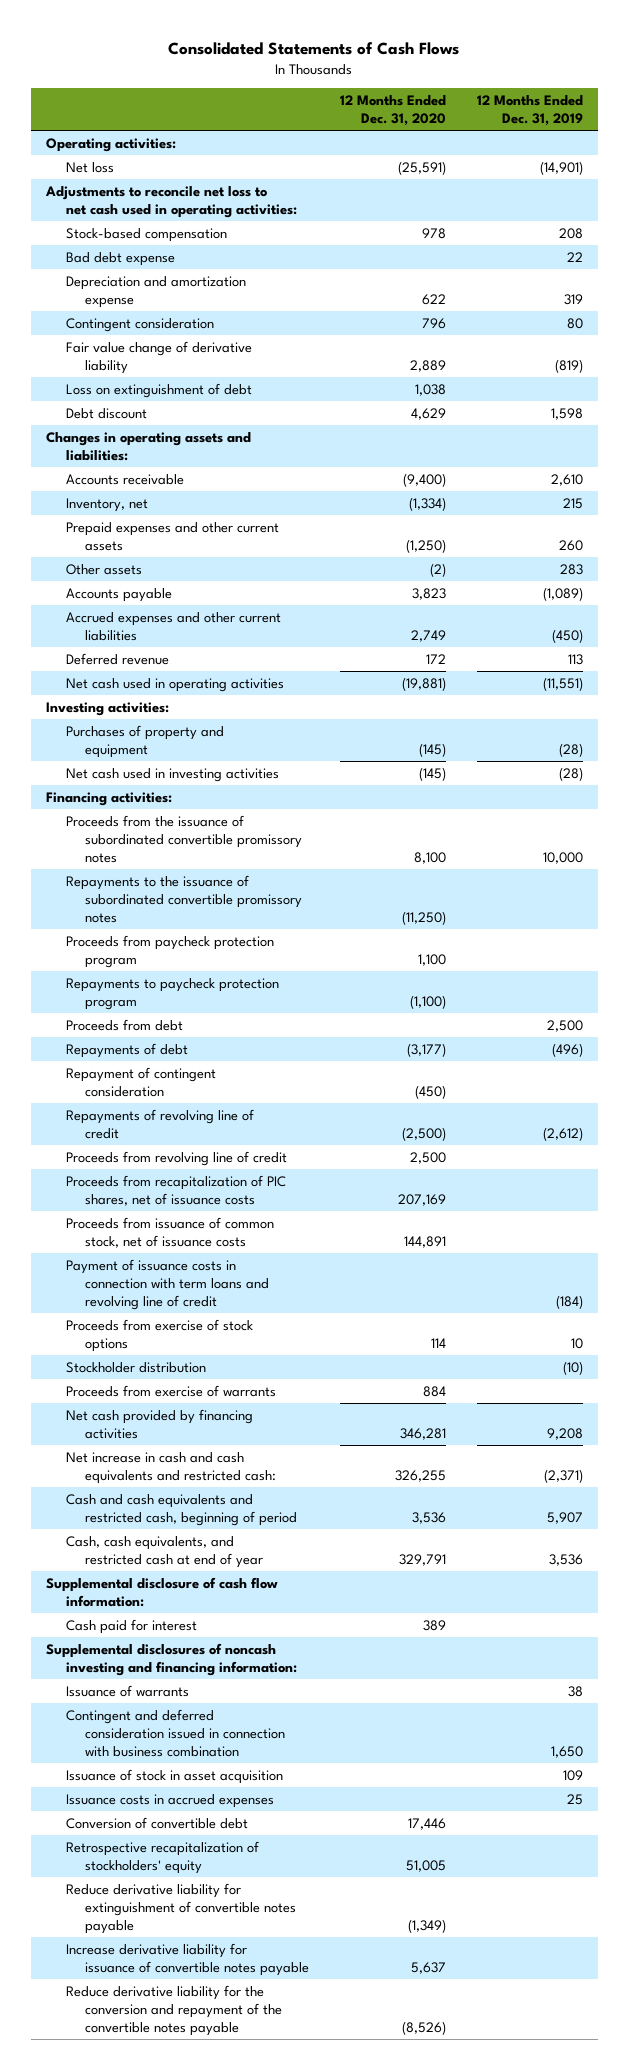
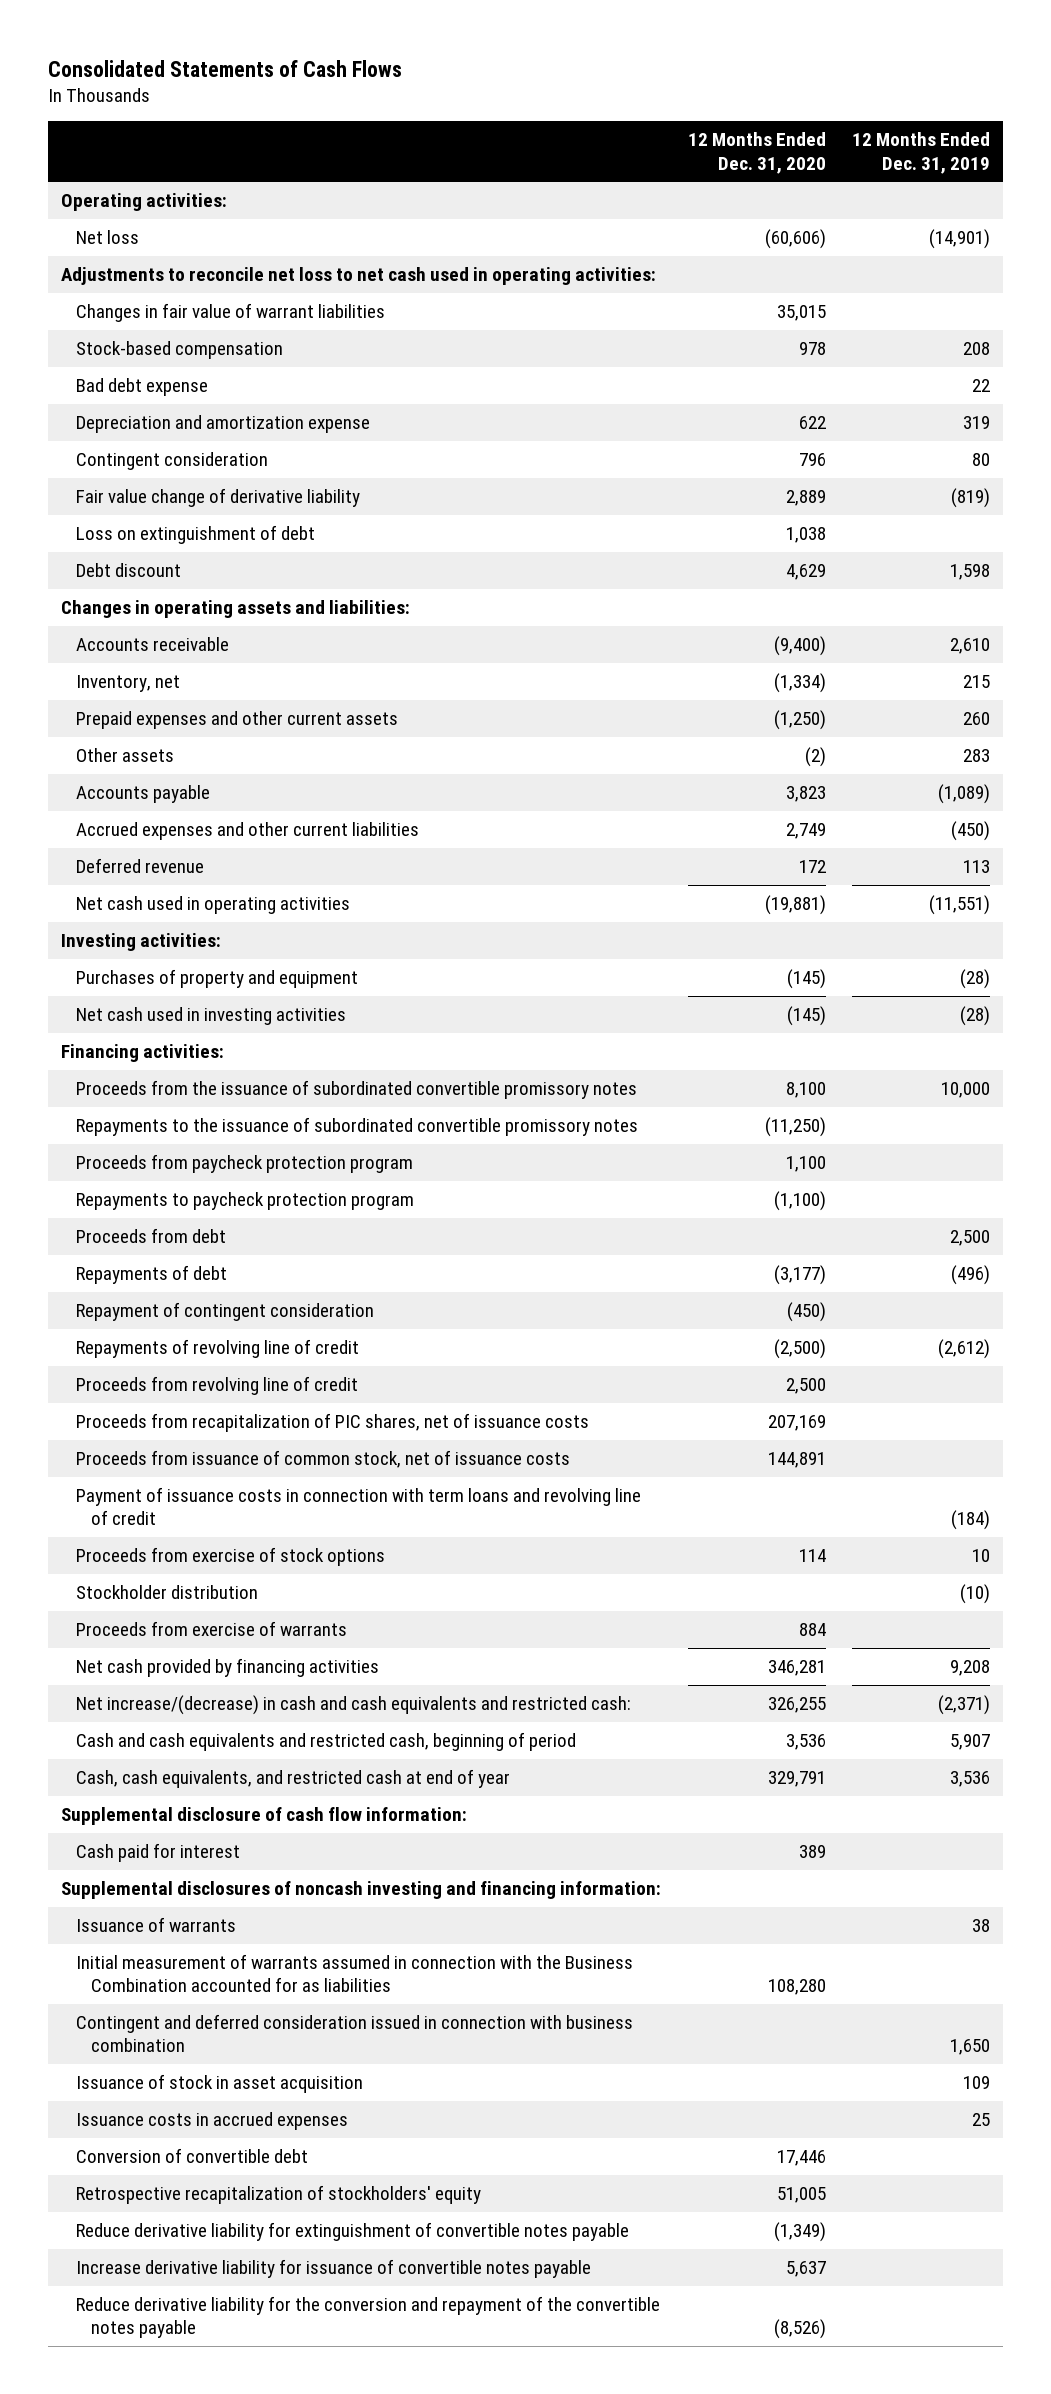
- Net loss | (25,591) | (14,901)
+ Net loss | (60,606) | (14,901)
+ Changes in fair value of warrant liabilities | 35,015 |
- Net increase in cash and cash equivalents and restricted cash: | 326,255 | (2,371)
+ Net increase/(decrease) in cash and cash equivalents and restricted cash: | 326,255 | (2,371)
+ Initial measurement of warrants assumed in connection with the Business Combination accounted for as liabilities | 108,280 |

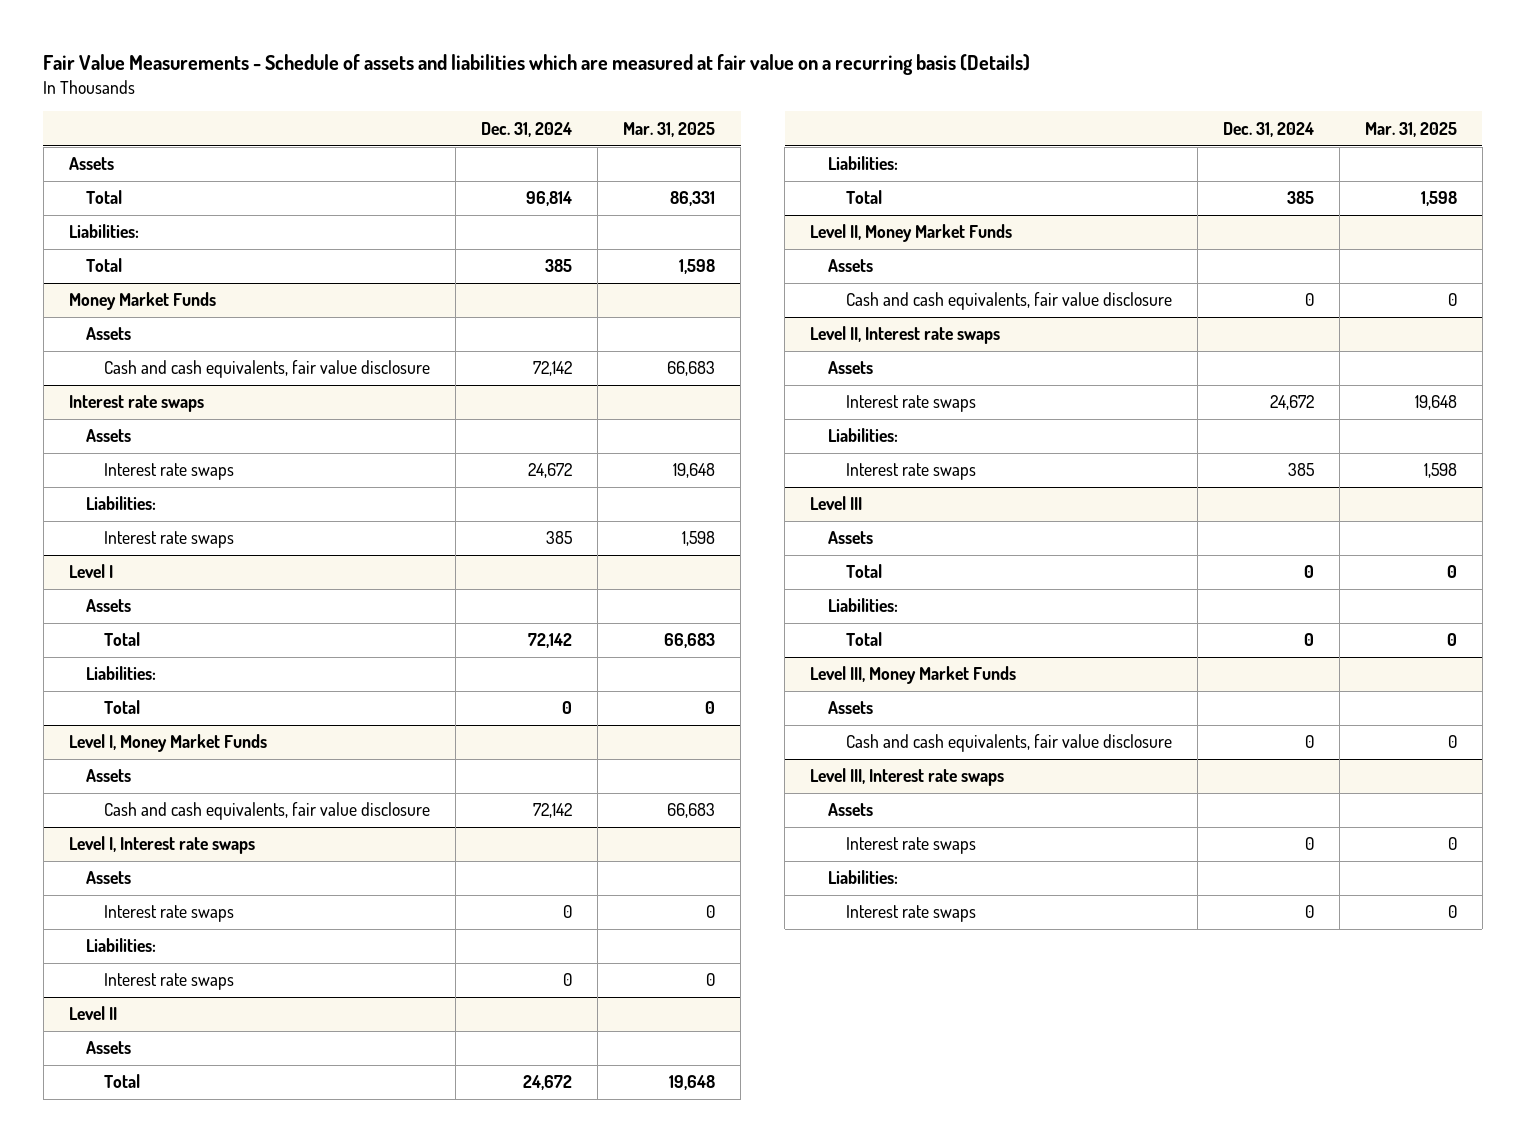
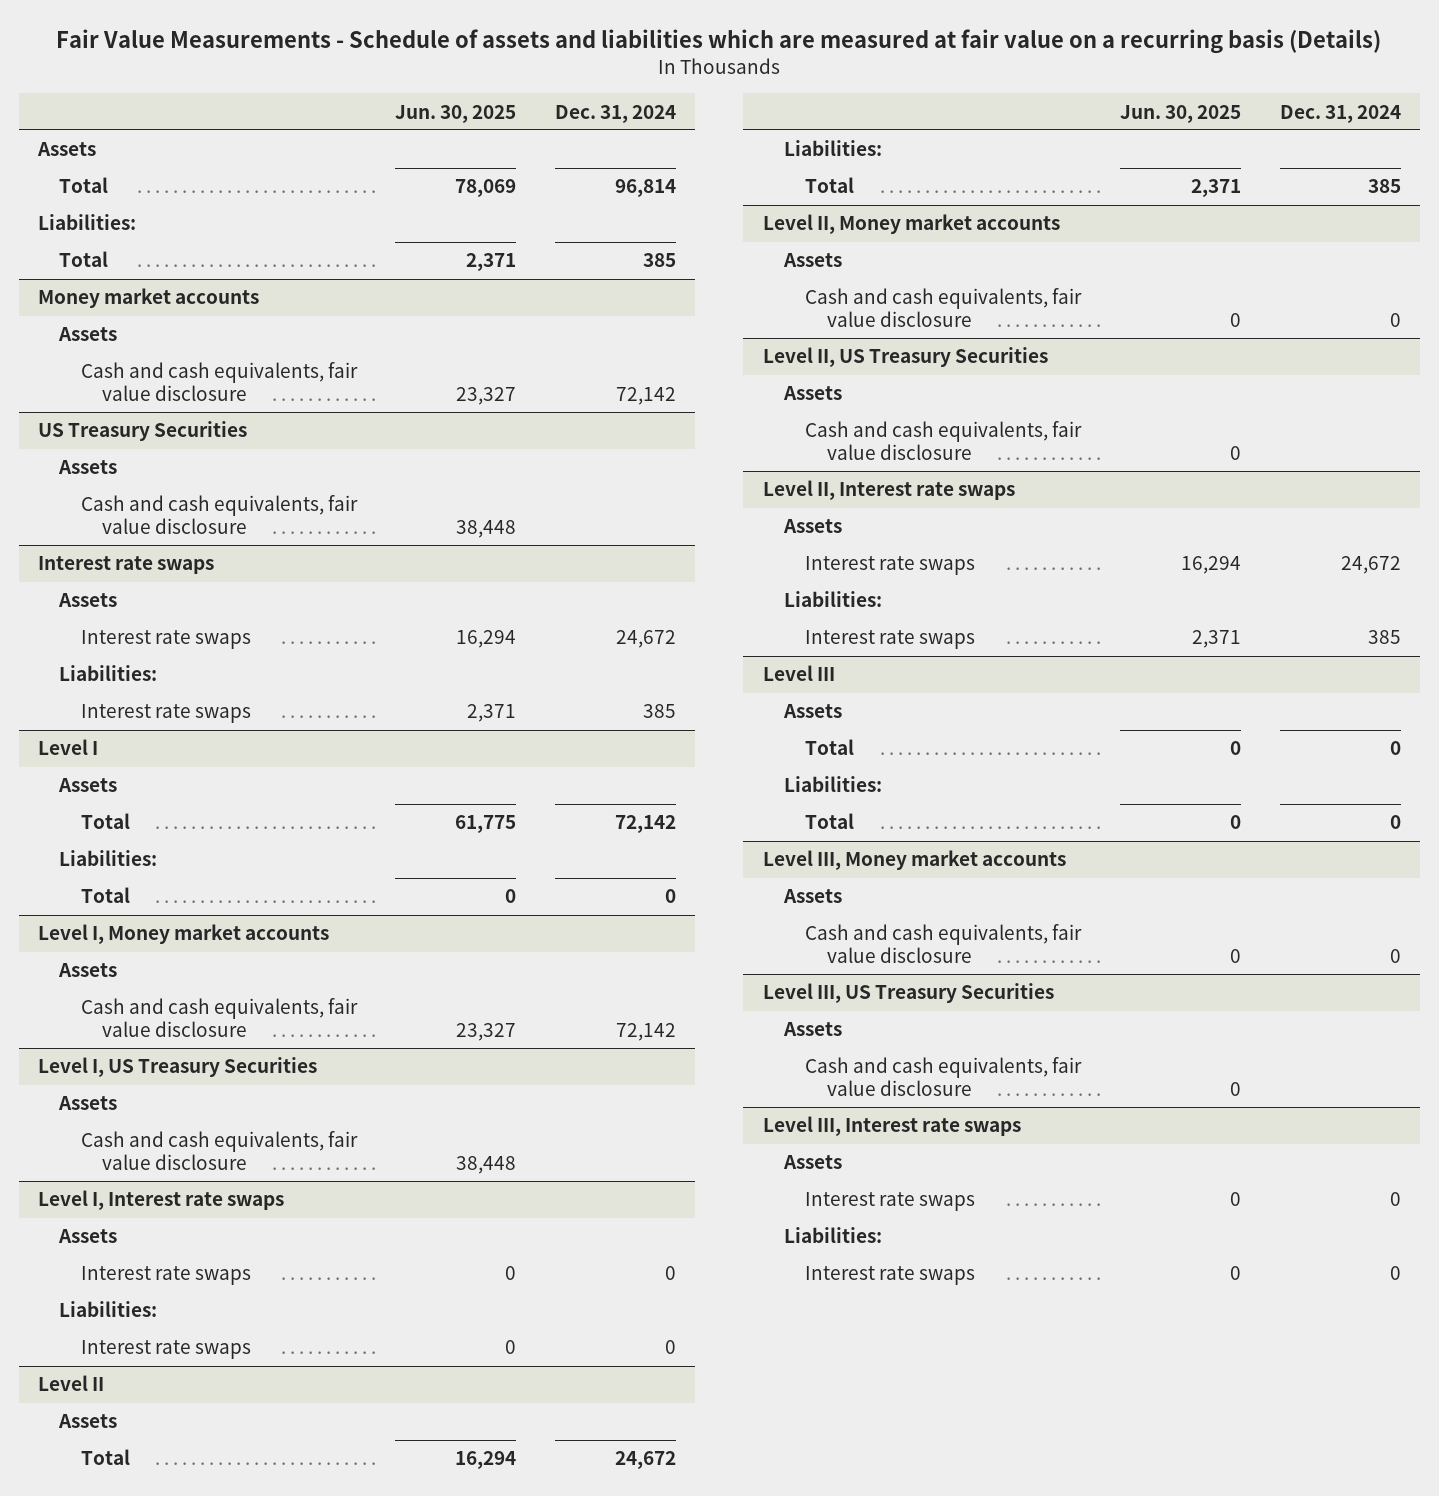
- | Dec. 31, 2024 | Mar. 31, 2025
+ | Jun. 30, 2025 | Dec. 31, 2024
- Money Market Funds
+ Money market accounts
+ US Treasury Securities
+ Assets
+ Cash and cash equivalents, fair value disclosure | 38,448 |
- Level I, Money Market Funds
+ Level I, Money market accounts
+ Level I, US Treasury Securities
+ Assets
+ Cash and cash equivalents, fair value disclosure | 38,448 |
- Level II, Money Market Funds
+ Level II, Money market accounts
+ Level II, US Treasury Securities
+ Assets
+ Cash and cash equivalents, fair value disclosure | 0 |
- Level III, Money Market Funds
+ Level III, Money market accounts
+ Level III, US Treasury Securities
+ Assets
+ Cash and cash equivalents, fair value disclosure | 0 |

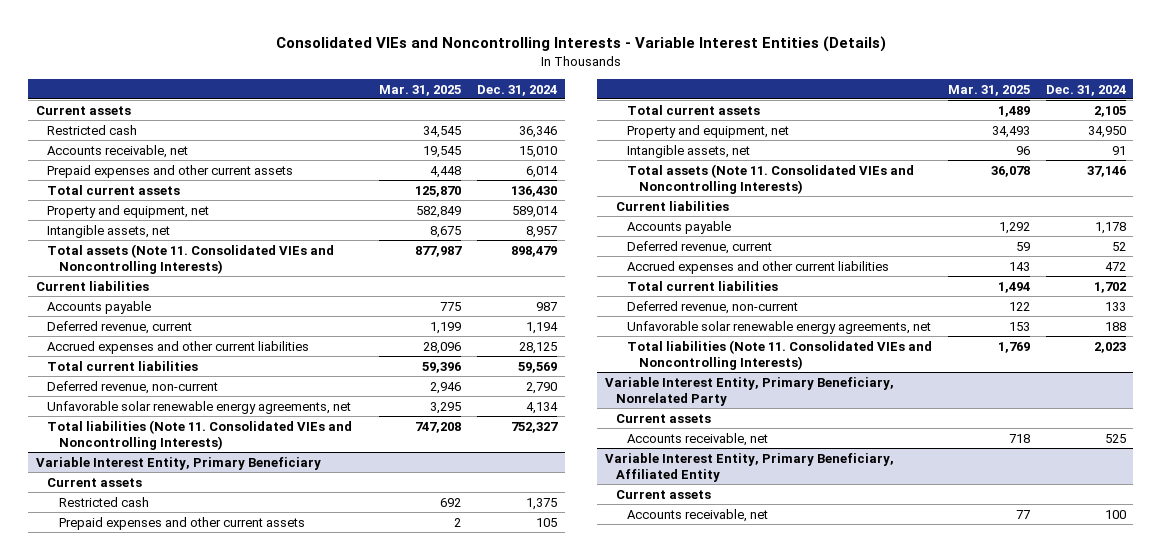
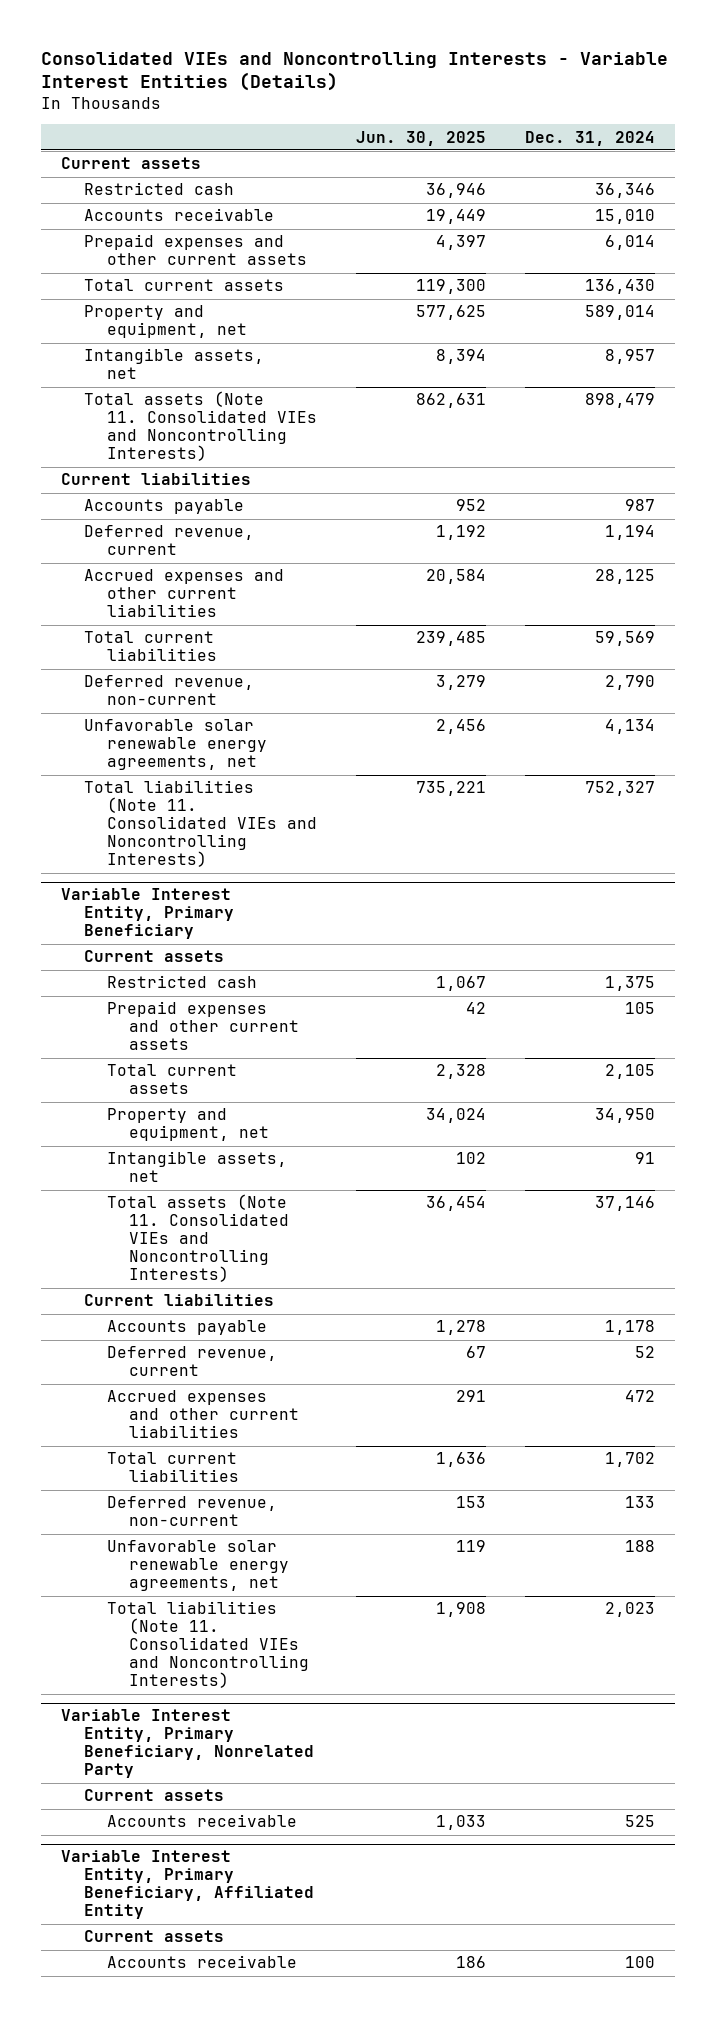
- | Mar. 31, 2025 | Dec. 31, 2024
+ | Jun. 30, 2025 | Dec. 31, 2024
- Accounts receivable, net | 19,545 | 15,010
+ Accounts receivable | 19,449 | 15,010
@ Variable Interest Entity, Primary Beneficiary, Nonrelated Party
- Accounts receivable, net | 718 | 525
+ Accounts receivable | 1,033 | 525
@ Variable Interest Entity, Primary Beneficiary, Affiliated Entity
- Accounts receivable, net | 77 | 100
+ Accounts receivable | 186 | 100

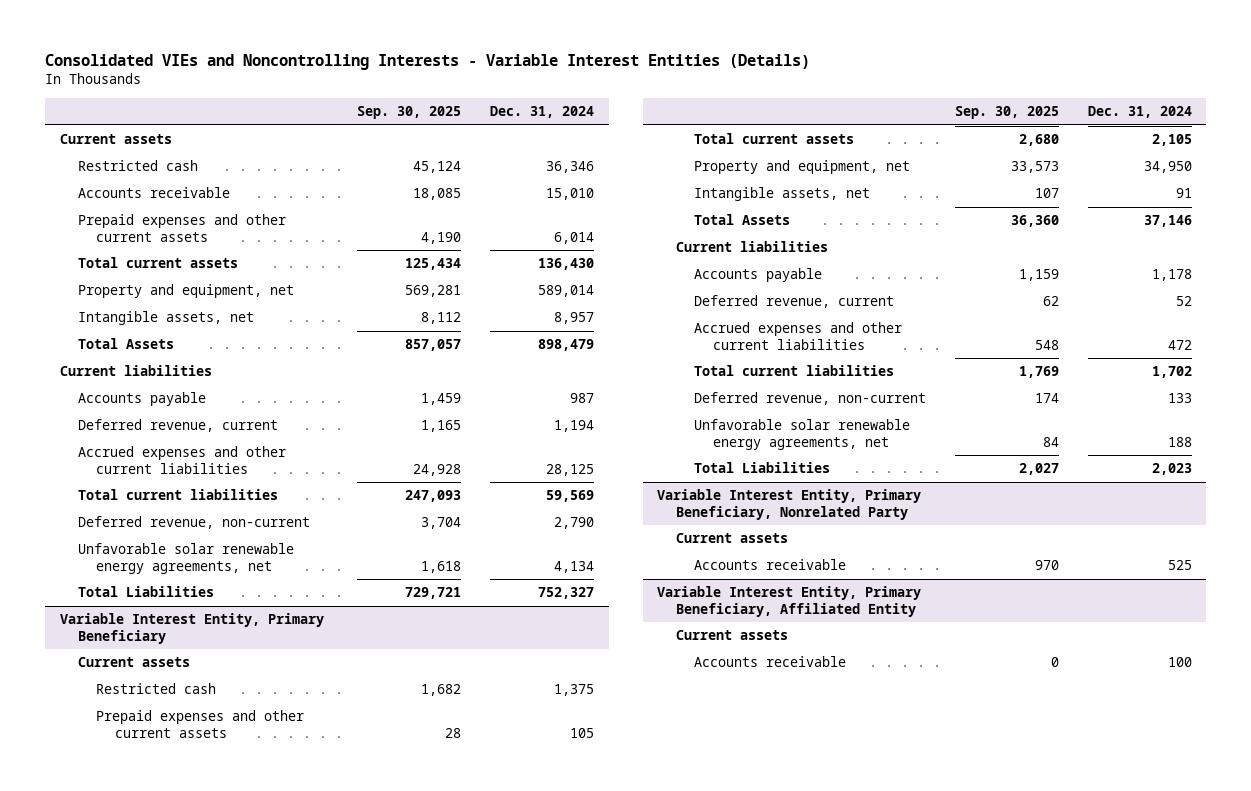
- | Jun. 30, 2025 | Dec. 31, 2024
+ | Sep. 30, 2025 | Dec. 31, 2024
- Total assets (Note 11. Consolidated VIEs and Noncontrolling Interests) | 862,631 | 898,479
+ Total Assets | 857,057 | 898,479
- Total liabilities (Note 11. Consolidated VIEs and Noncontrolling Interests) | 735,221 | 752,327
+ Total Liabilities | 729,721 | 752,327
@ Variable Interest Entity, Primary Beneficiary
- Total assets (Note 11. Consolidated VIEs and Noncontrolling Interests) | 36,454 | 37,146
+ Total Assets | 36,360 | 37,146
- Total liabilities (Note 11. Consolidated VIEs and Noncontrolling Interests) | 1,908 | 2,023
+ Total Liabilities | 2,027 | 2,023

